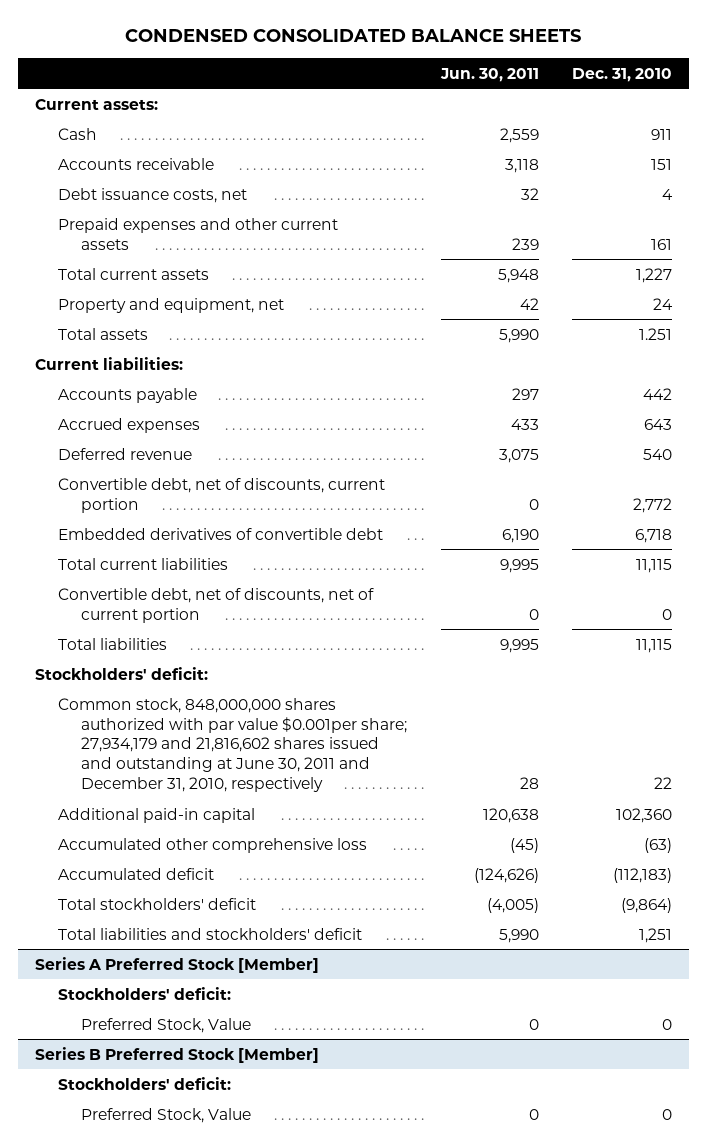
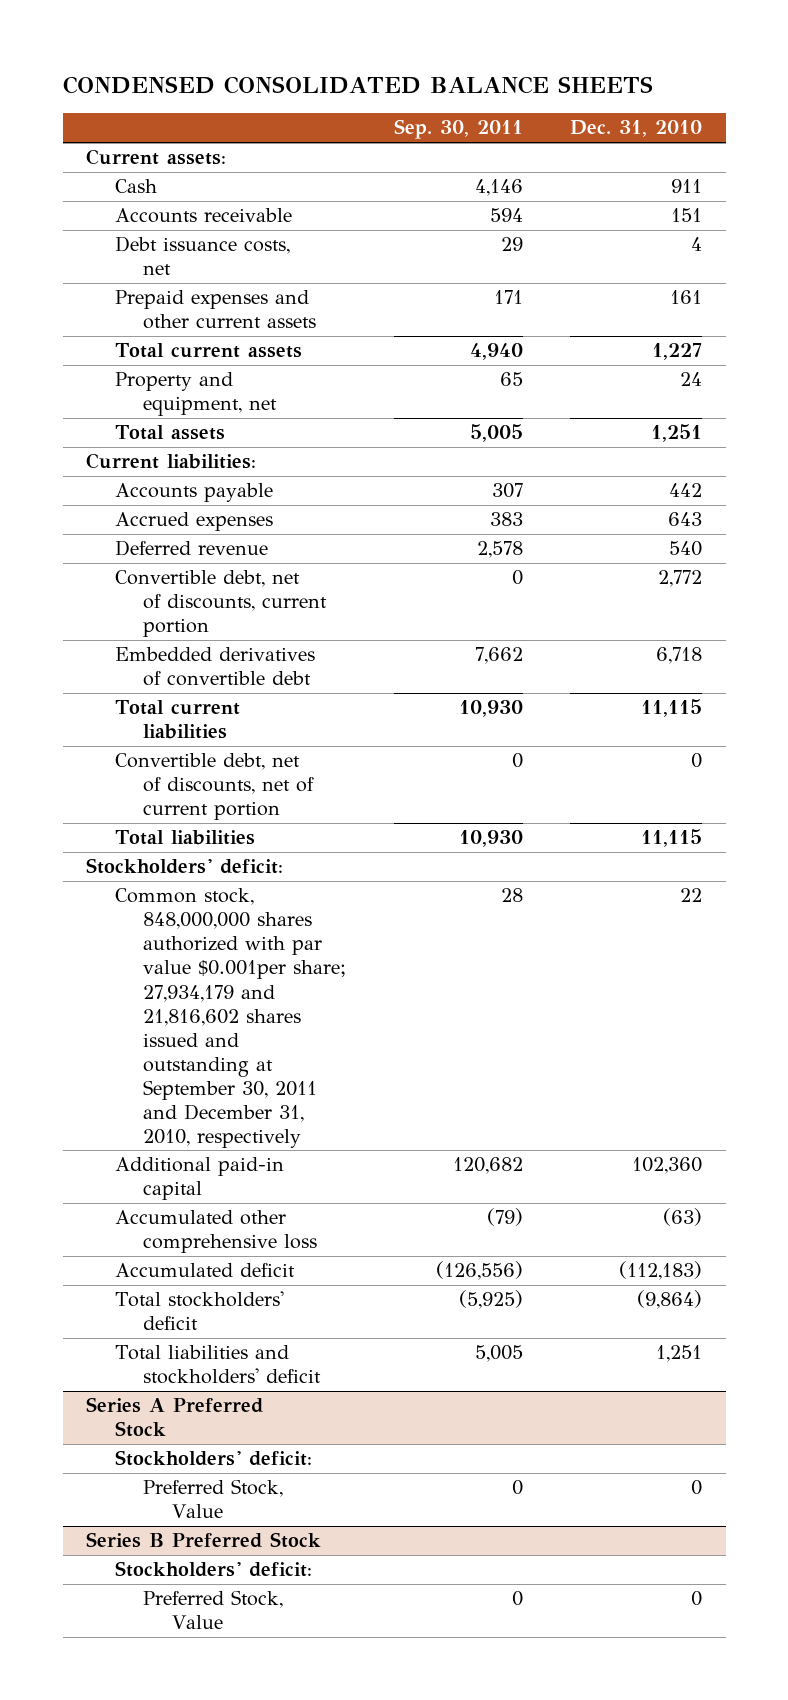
- | Jun. 30, 2011 | Dec. 31, 2010
+ | Sep. 30, 2011 | Dec. 31, 2010
- Total assets | 5,990 | 1.251
+ Total assets | 5,005 | 1,251
- Common stock, 848,000,000 shares authorized with par value $0.001per share; 27,934,179 and 21,816,602 shares issued and outstanding at June 30, 2011 and December 31, 2010, respectively | 28 | 22
+ Common stock, 848,000,000 shares authorized with par value $0.001per share; 27,934,179 and 21,816,602 shares issued and outstanding at September 30, 2011 and December 31, 2010, respectively | 28 | 22
- Series A Preferred Stock [Member]
+ Series A Preferred Stock
- Series B Preferred Stock [Member]
+ Series B Preferred Stock

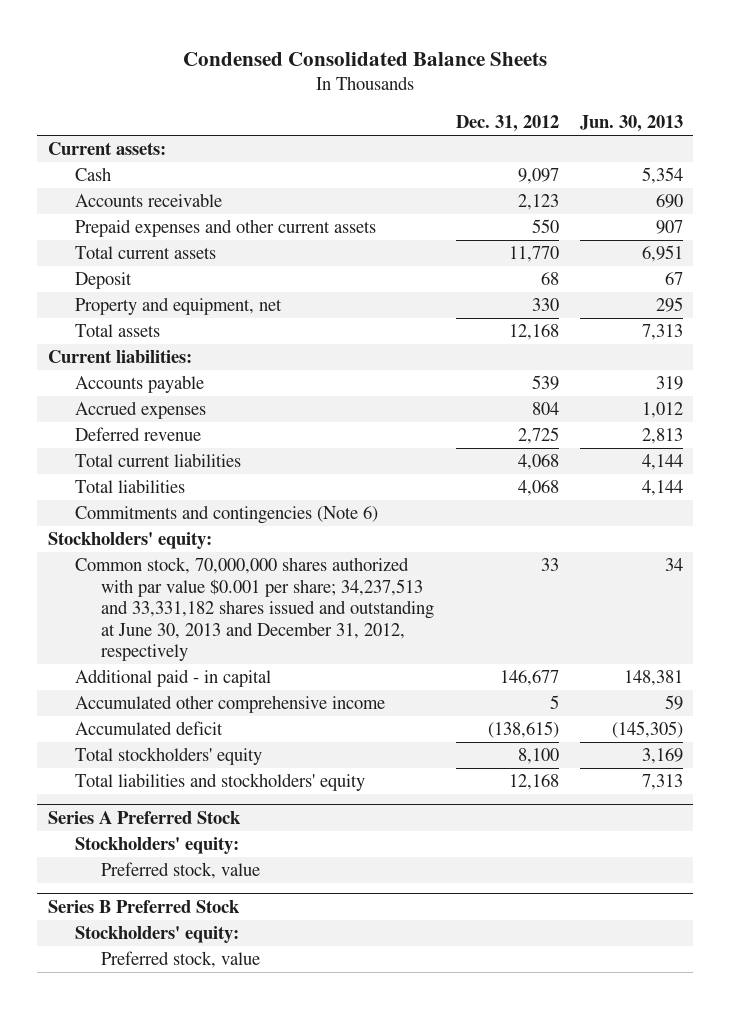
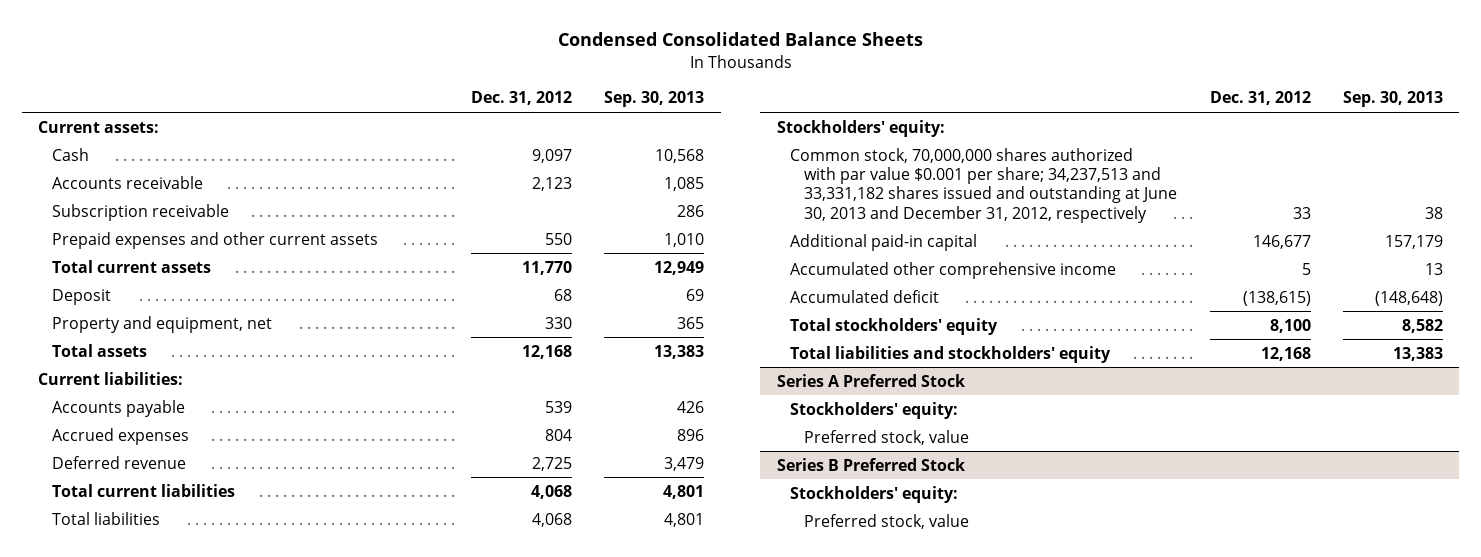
- | Dec. 31, 2012 | Jun. 30, 2013
+ | Dec. 31, 2012 | Sep. 30, 2013
+ Subscription receivable | | 286
- Commitments and contingencies (Note 6)
- Additional paid - in capital | 146,677 | 148,381
+ Additional paid-in capital | 146,677 | 157,179

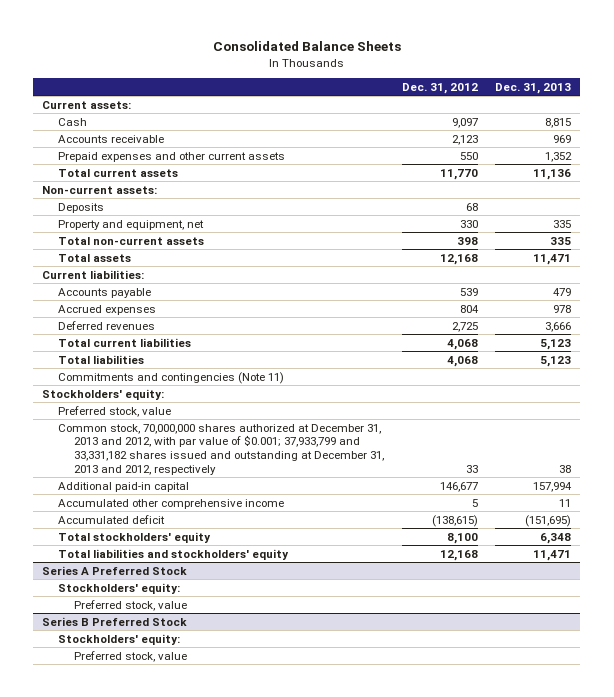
- Condensed Consolidated Balance Sheets
+ Consolidated Balance Sheets
- | Dec. 31, 2012 | Sep. 30, 2013
+ | Dec. 31, 2012 | Dec. 31, 2013
- Subscription receivable | | 286
- Deposit | 68 | 69
+ Non-current assets:
+ Deposits | 68 |
+ Total non-current assets | 398 | 335
- Deferred revenue | 2,725 | 3,479
+ Deferred revenues | 2,725 | 3,666
+ Commitments and contingencies (Note 11)
- Common stock, 70,000,000 shares authorized with par value $0.001 per share; 34,237,513 and 33,331,182 shares issued and outstanding at June 30, 2013 and December 31, 2012, respectively | 33 | 38
+ Preferred stock, value
+ Common stock, 70,000,000 shares authorized at December 31, 2013 and 2012, with par value of $0.001; 37,933,799 and 33,331,182 shares issued and outstanding at December 31, 2013 and 2012, respectively | 33 | 38

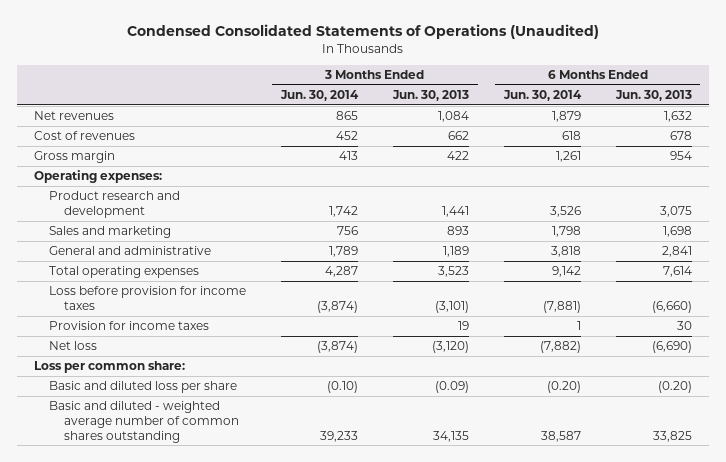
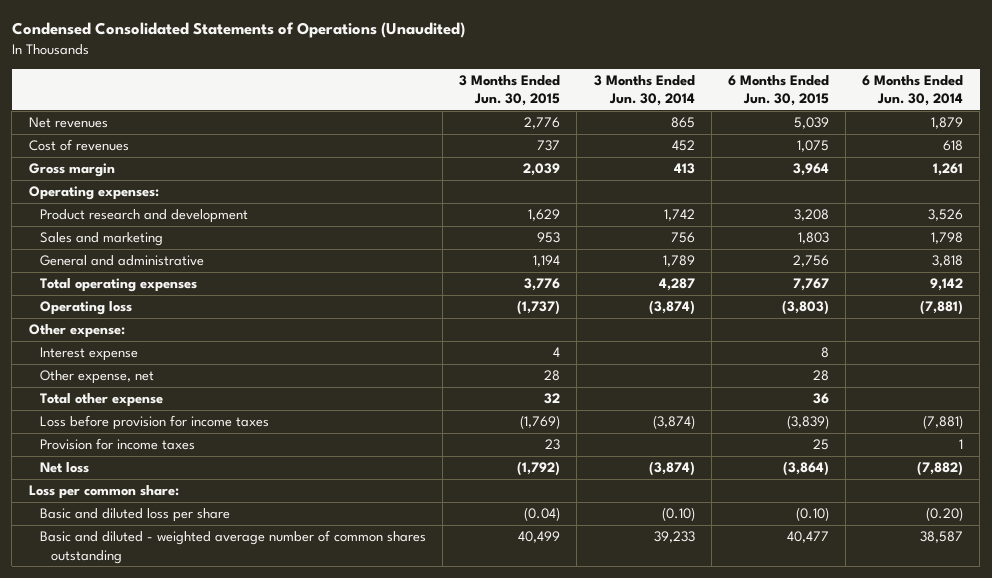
- | 3 Months Ended Jun. 30, 2014 | 3 Months Ended Jun. 30, 2013 | 6 Months Ended Jun. 30, 2014 | 6 Months Ended Jun. 30, 2013
+ | 3 Months Ended Jun. 30, 2015 | 3 Months Ended Jun. 30, 2014 | 6 Months Ended Jun. 30, 2015 | 6 Months Ended Jun. 30, 2014
+ Operating loss | (1,737) | (3,874) | (3,803) | (7,881)
+ Other expense:
+ Interest expense | 4 | | 8 |
+ Other expense, net | 28 | | 28 |
+ Total other expense | 32 | | 36 |

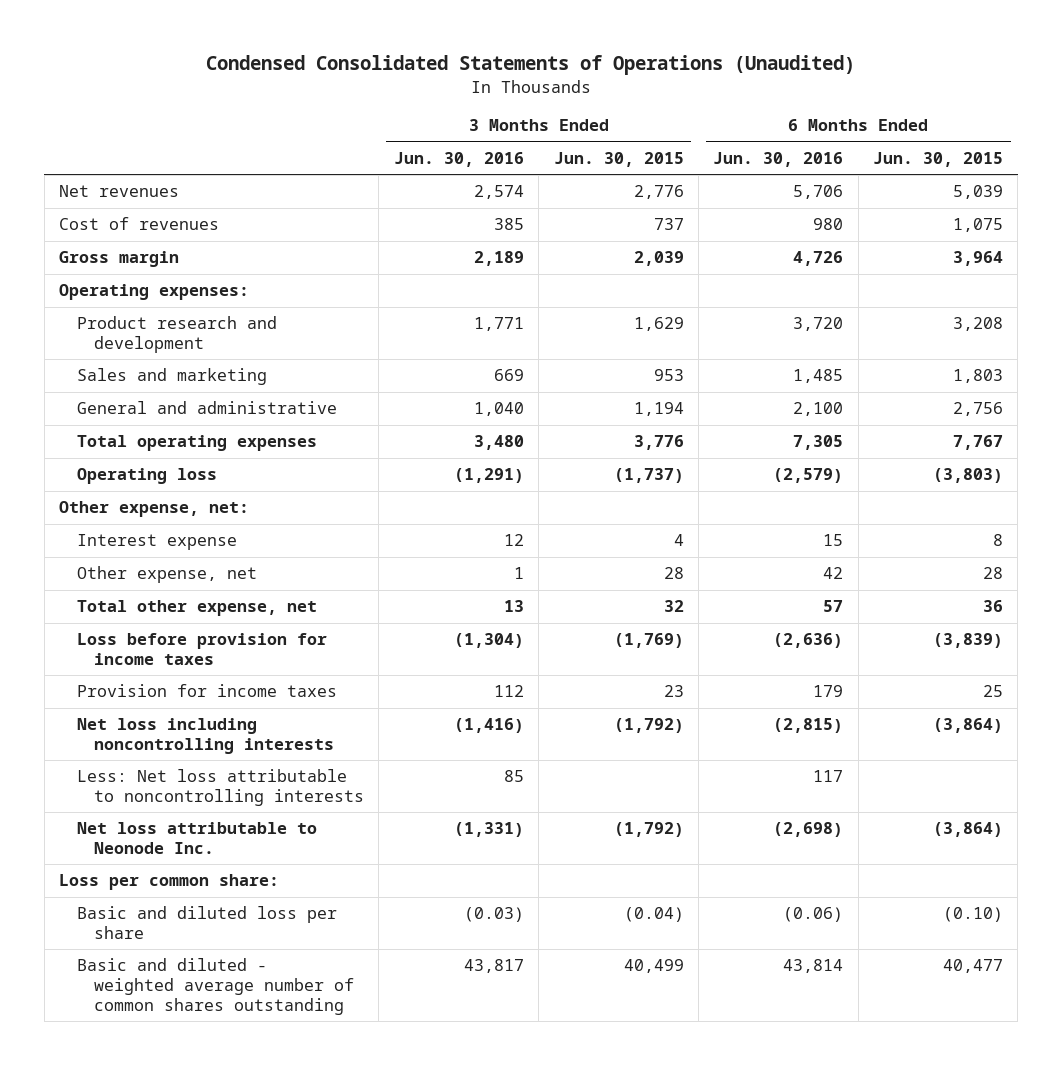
- | 3 Months Ended Jun. 30, 2015 | 3 Months Ended Jun. 30, 2014 | 6 Months Ended Jun. 30, 2015 | 6 Months Ended Jun. 30, 2014
+ | 3 Months Ended Jun. 30, 2016 | 3 Months Ended Jun. 30, 2015 | 6 Months Ended Jun. 30, 2016 | 6 Months Ended Jun. 30, 2015
- Other expense:
+ Other expense, net:
- Total other expense | 32 | | 36 |
+ Total other expense, net | 13 | 32 | 57 | 36
- Net loss | (1,792) | (3,874) | (3,864) | (7,882)
+ Net loss including noncontrolling interests | (1,416) | (1,792) | (2,815) | (3,864)
+ Less: Net loss attributable to noncontrolling interests | 85 | | 117 |
+ Net loss attributable to Neonode Inc. | (1,331) | (1,792) | (2,698) | (3,864)

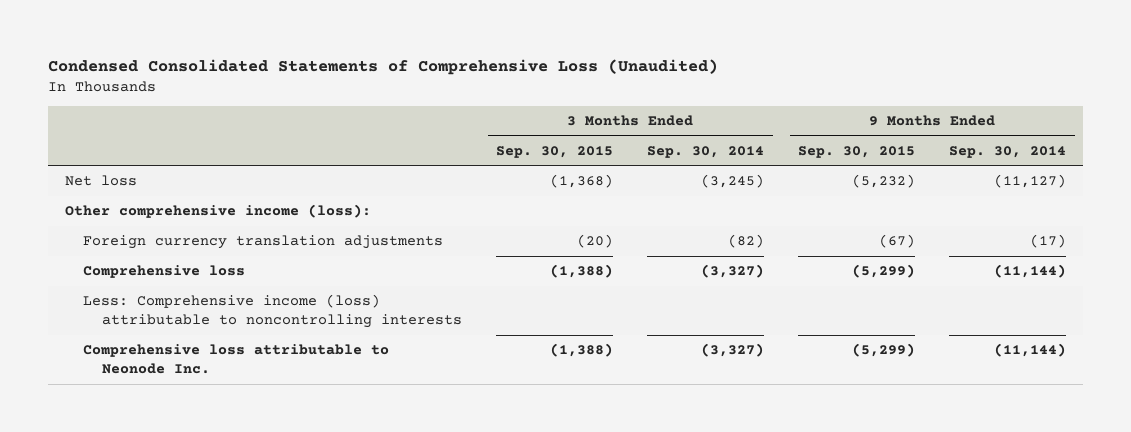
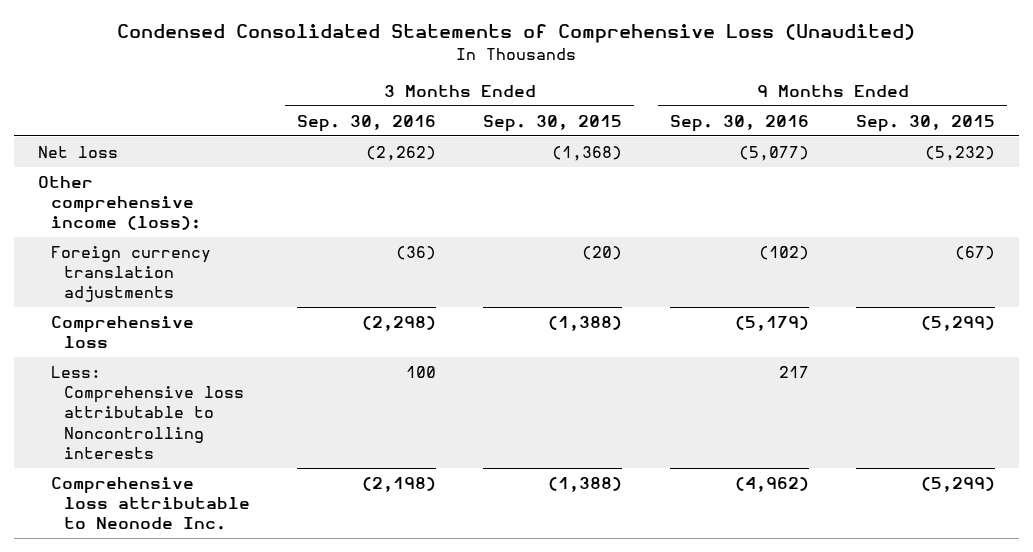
- | 3 Months Ended Sep. 30, 2015 | 3 Months Ended Sep. 30, 2014 | 9 Months Ended Sep. 30, 2015 | 9 Months Ended Sep. 30, 2014
+ | 3 Months Ended Sep. 30, 2016 | 3 Months Ended Sep. 30, 2015 | 9 Months Ended Sep. 30, 2016 | 9 Months Ended Sep. 30, 2015
- Less: Comprehensive income (loss) attributable to noncontrolling interests
+ Less: Comprehensive loss attributable to Noncontrolling interests | 100 | | 217 |

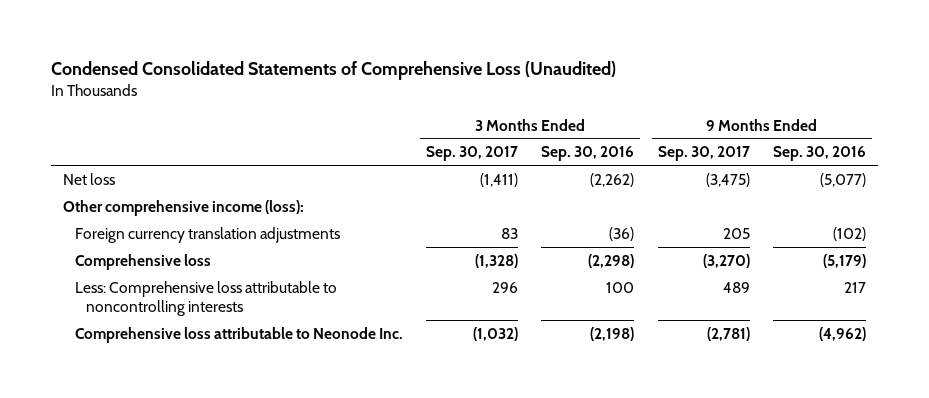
- | 3 Months Ended Sep. 30, 2016 | 3 Months Ended Sep. 30, 2015 | 9 Months Ended Sep. 30, 2016 | 9 Months Ended Sep. 30, 2015
+ | 3 Months Ended Sep. 30, 2017 | 3 Months Ended Sep. 30, 2016 | 9 Months Ended Sep. 30, 2017 | 9 Months Ended Sep. 30, 2016
- Less: Comprehensive loss attributable to Noncontrolling interests | 100 | | 217 |
+ Less: Comprehensive loss attributable to noncontrolling interests | 296 | 100 | 489 | 217

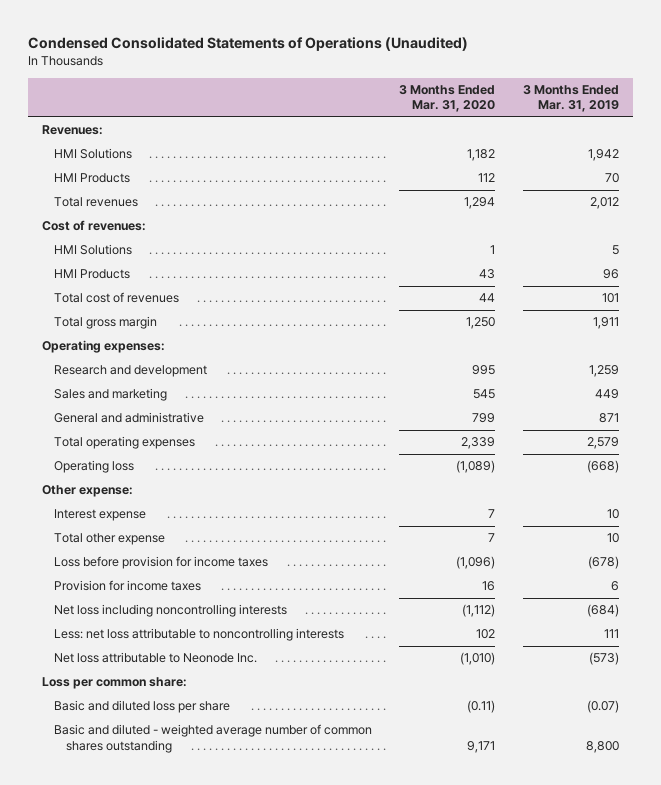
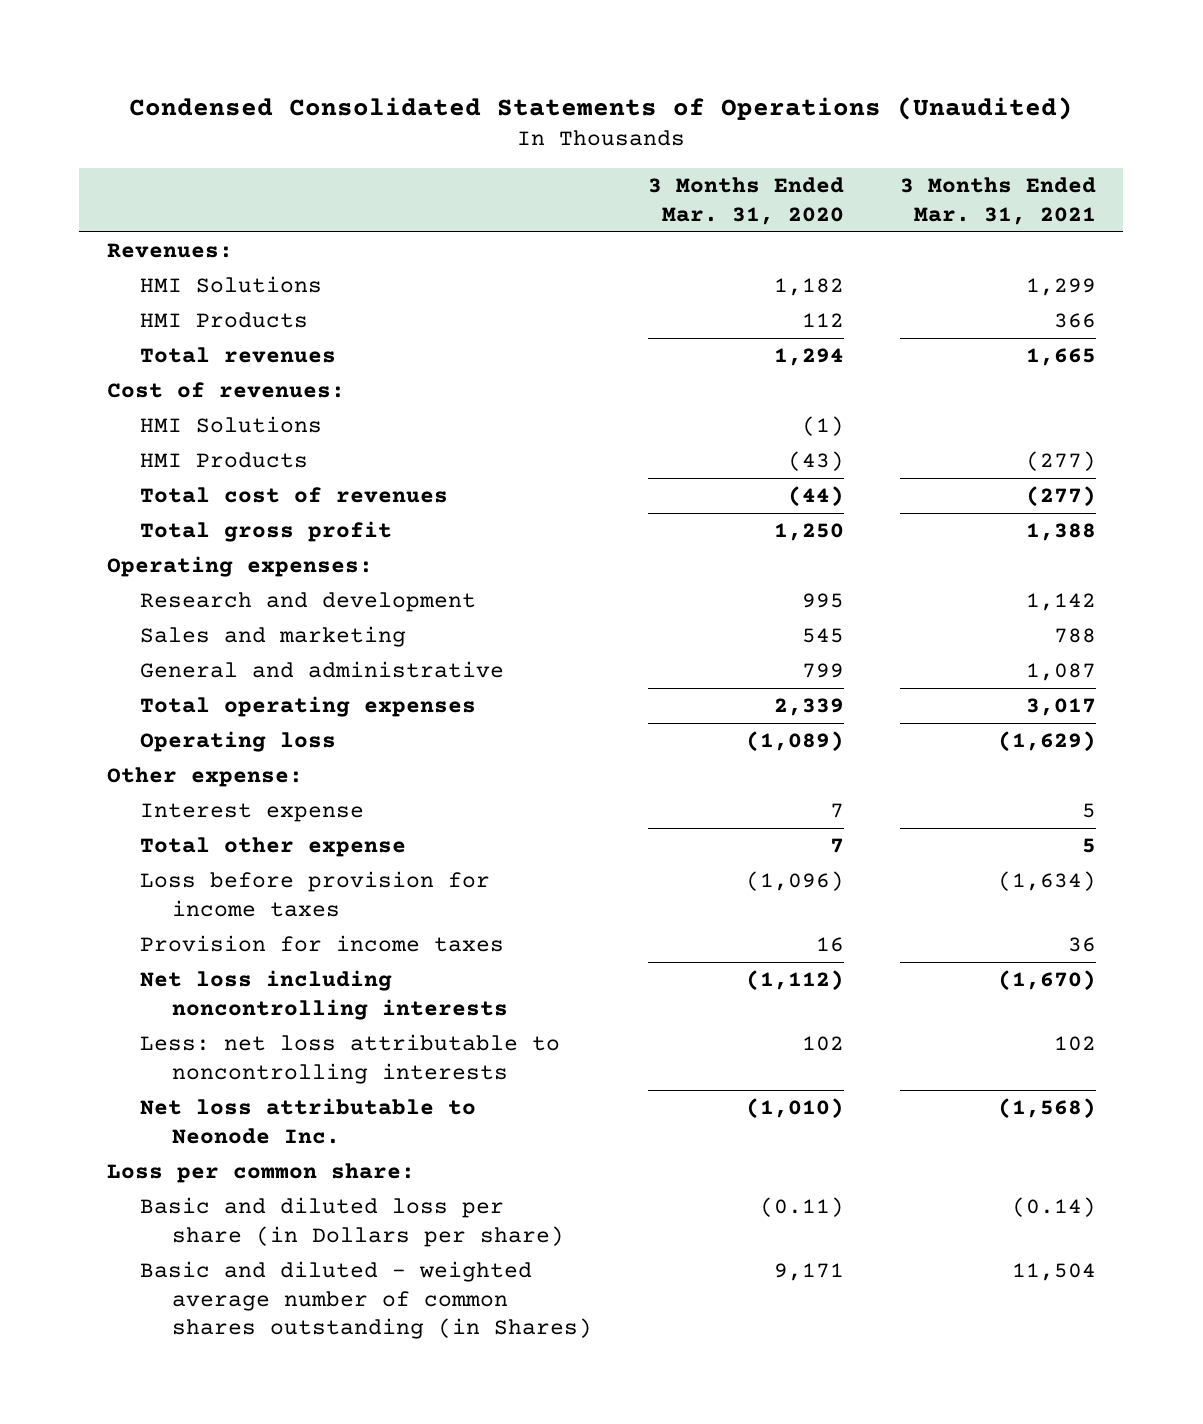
- | 3 Months Ended Mar. 31, 2020 | 3 Months Ended Mar. 31, 2019
+ | 3 Months Ended Mar. 31, 2020 | 3 Months Ended Mar. 31, 2021
- HMI Solutions | 1 | 5
- HMI Products | 43 | 96
- Total cost of revenues | 44 | 101
- Total gross margin | 1,250 | 1,911
+ HMI Solutions | (1) |
+ HMI Products | (43) | (277)
+ Total cost of revenues | (44) | (277)
+ Total gross profit | 1,250 | 1,388
- Basic and diluted loss per share | (0.11) | (0.07)
- Basic and diluted - weighted average number of common shares outstanding | 9,171 | 8,800
+ Basic and diluted loss per share (in Dollars per share) | (0.11) | (0.14)
+ Basic and diluted - weighted average number of common shares outstanding (in Shares) | 9,171 | 11,504

